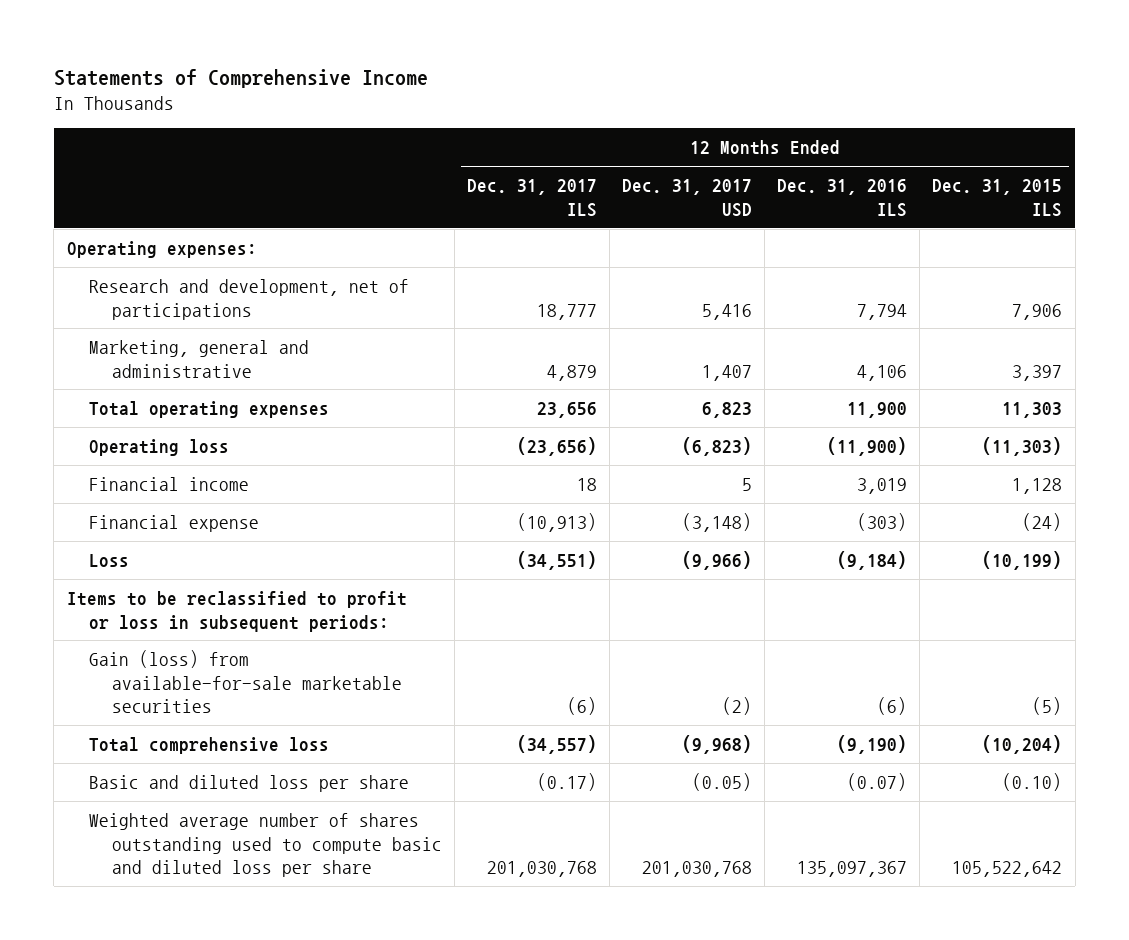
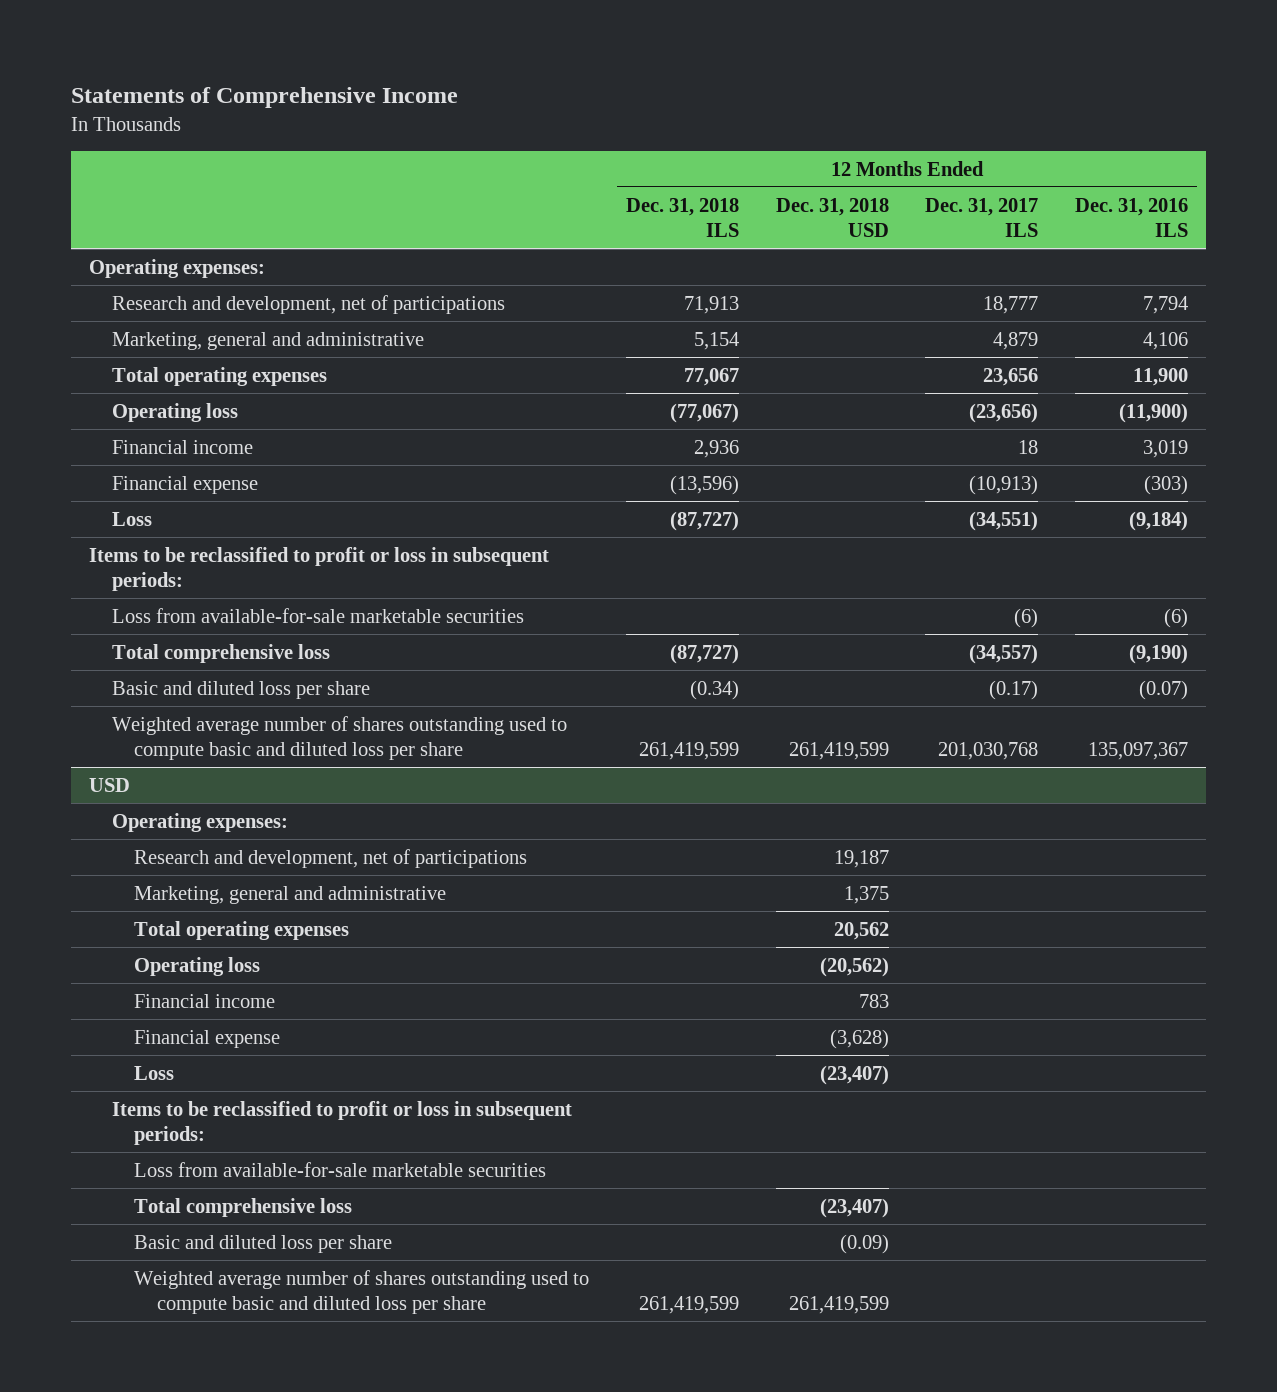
- | 12 Months Ended Dec. 31, 2017 ILS | 12 Months Ended Dec. 31, 2017 USD | 12 Months Ended Dec. 31, 2016 ILS | 12 Months Ended Dec. 31, 2015 ILS
+ | 12 Months Ended Dec. 31, 2018 ILS | 12 Months Ended Dec. 31, 2018 USD | 12 Months Ended Dec. 31, 2017 ILS | 12 Months Ended Dec. 31, 2016 ILS
- Gain (loss) from available-for-sale marketable securities | (6) | (2) | (6) | (5)
+ Loss from available-for-sale marketable securities | | | (6) | (6)
+ USD
+ Operating expenses:
+ Research and development, net of participations | | 19,187 | |
+ Marketing, general and administrative | | 1,375 | |
+ Total operating expenses | | 20,562 | |
+ Operating loss | | (20,562) | |
+ Financial income | | 783 | |
+ Financial expense | | (3,628) | |
+ Loss | | (23,407) | |
+ Items to be reclassified to profit or loss in subsequent periods:
+ Loss from available-for-sale marketable securities
+ Total comprehensive loss | | (23,407) | |
+ Basic and diluted loss per share | | (0.09) | |
+ Weighted average number of shares outstanding used to compute basic and diluted loss per share | 261,419,599 | 261,419,599 | |

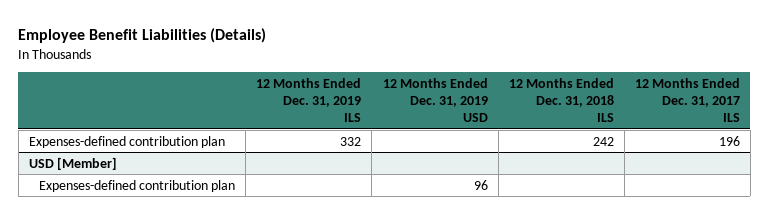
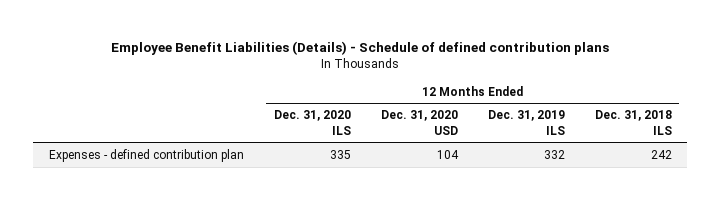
- Employee Benefit Liabilities (Details)
+ Employee Benefit Liabilities (Details) - Schedule of defined contribution plans
- | 12 Months Ended Dec. 31, 2019 ILS | 12 Months Ended Dec. 31, 2019 USD | 12 Months Ended Dec. 31, 2018 ILS | 12 Months Ended Dec. 31, 2017 ILS
+ | 12 Months Ended Dec. 31, 2020 ILS | 12 Months Ended Dec. 31, 2020 USD | 12 Months Ended Dec. 31, 2019 ILS | 12 Months Ended Dec. 31, 2018 ILS
- Expenses-defined contribution plan | 332 | | 242 | 196
- USD [Member]
- Expenses-defined contribution plan | | 96 | |
+ Expenses - defined contribution plan | 335 | 104 | 332 | 242

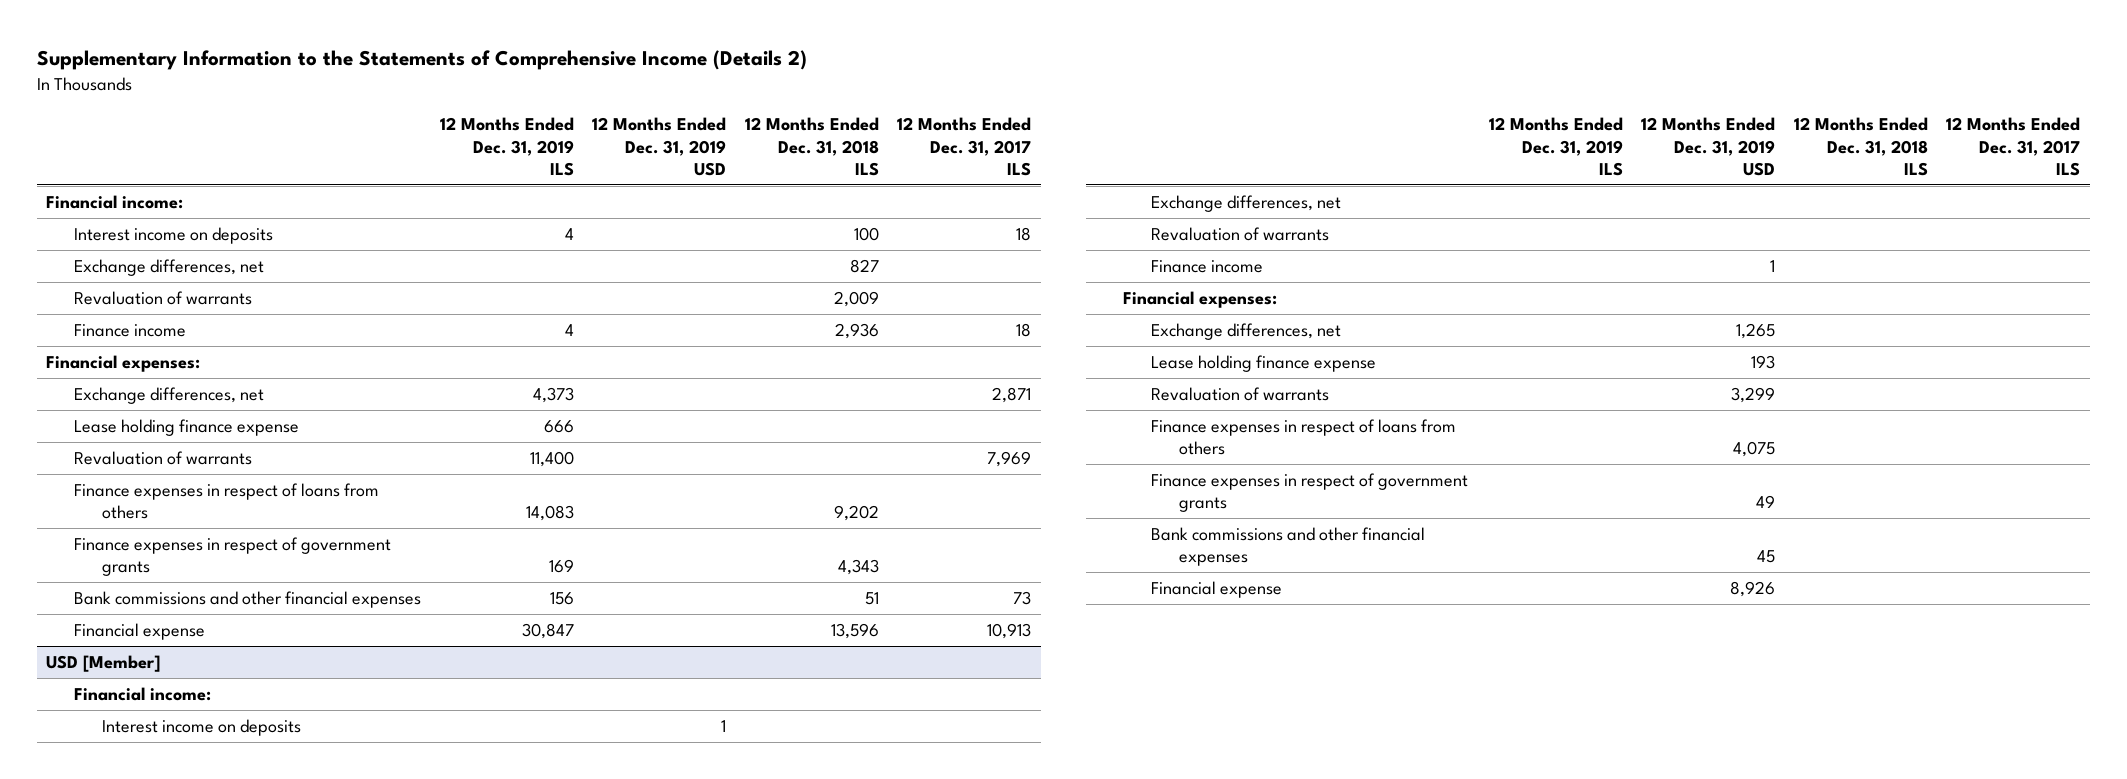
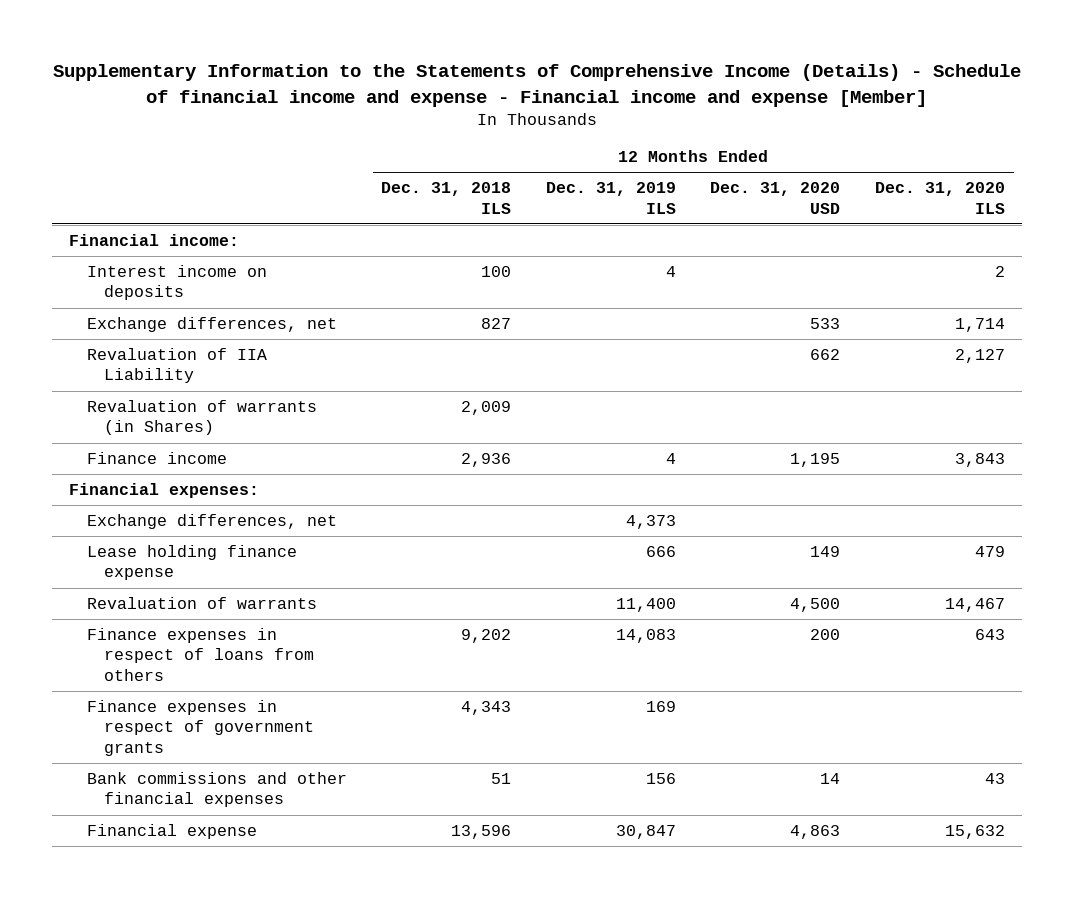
- Supplementary Information to the Statements of Comprehensive Income (Details 2)
+ Supplementary Information to the Statements of Comprehensive Income (Details) - Schedule of financial income and expense - Financial income and expense [Member]
- | 12 Months Ended Dec. 31, 2019 ILS | 12 Months Ended Dec. 31, 2019 USD | 12 Months Ended Dec. 31, 2018 ILS | 12 Months Ended Dec. 31, 2017 ILS
+ | 12 Months Ended Dec. 31, 2018 ILS | 12 Months Ended Dec. 31, 2019 ILS | 12 Months Ended Dec. 31, 2020 USD | 12 Months Ended Dec. 31, 2020 ILS
- Revaluation of warrants | | | 2,009 |
+ Revaluation of IIA Liability | | | 662 | 2,127
+ Revaluation of warrants (in Shares) | 2,009 | | |
- USD [Member]
- Financial income:
- Interest income on deposits | | 1 | |
- Exchange differences, net
- Revaluation of warrants
- Finance income | | 1 | |
- Financial expenses:
- Exchange differences, net | | 1,265 | |
- Lease holding finance expense | | 193 | |
- Revaluation of warrants | | 3,299 | |
- Finance expenses in respect of loans from others | | 4,075 | |
- Finance expenses in respect of government grants | | 49 | |
- Bank commissions and other financial expenses | | 45 | |
- Financial expense | | 8,926 | |

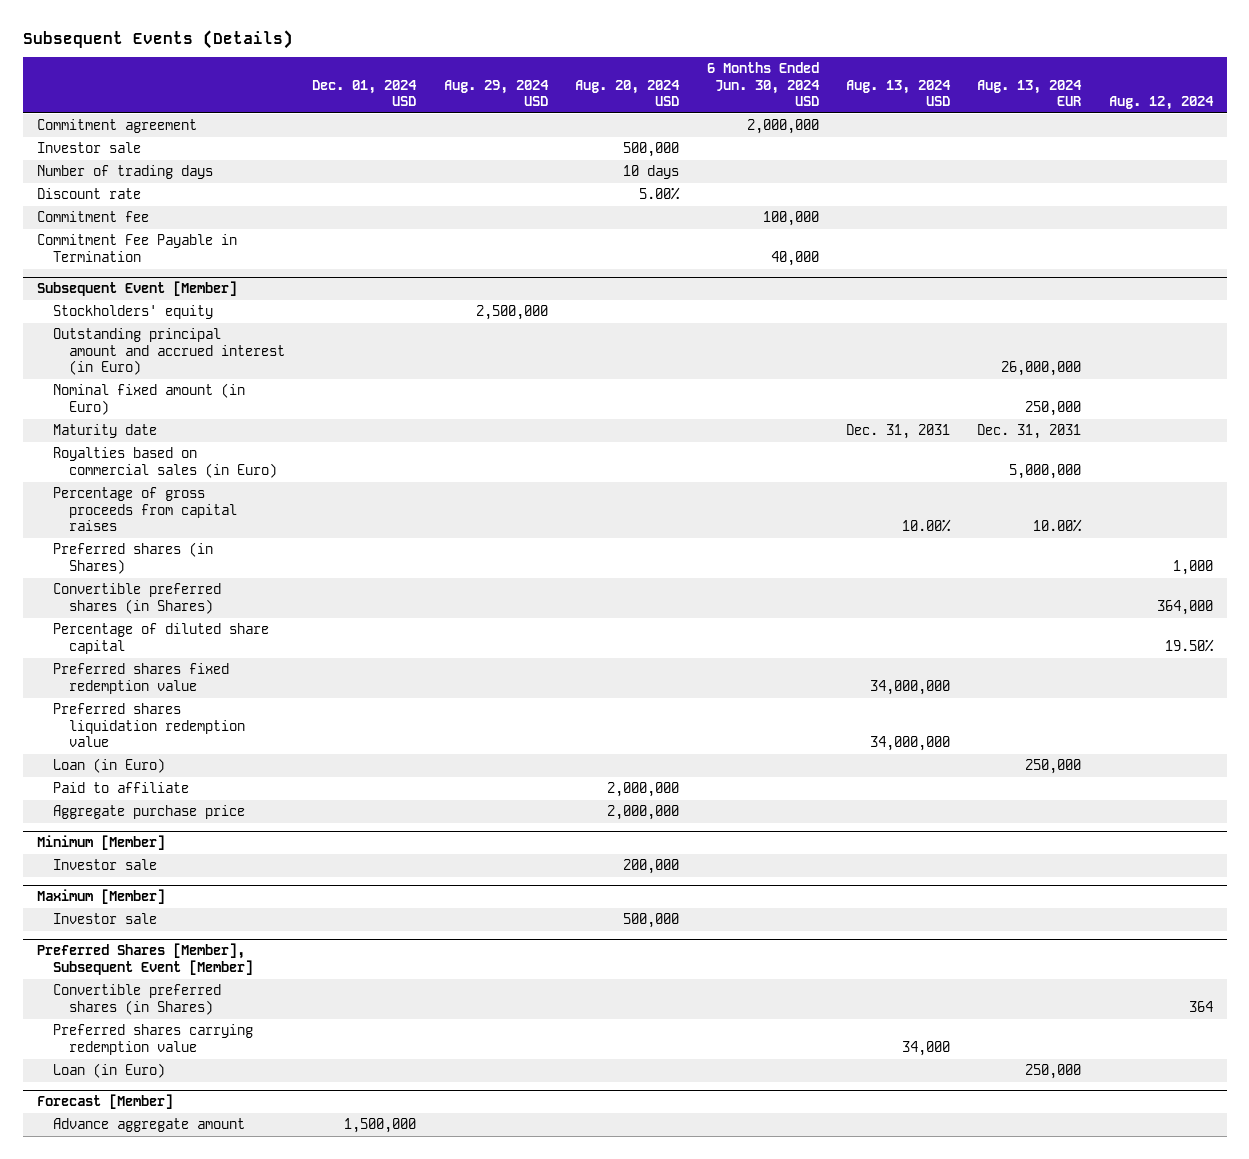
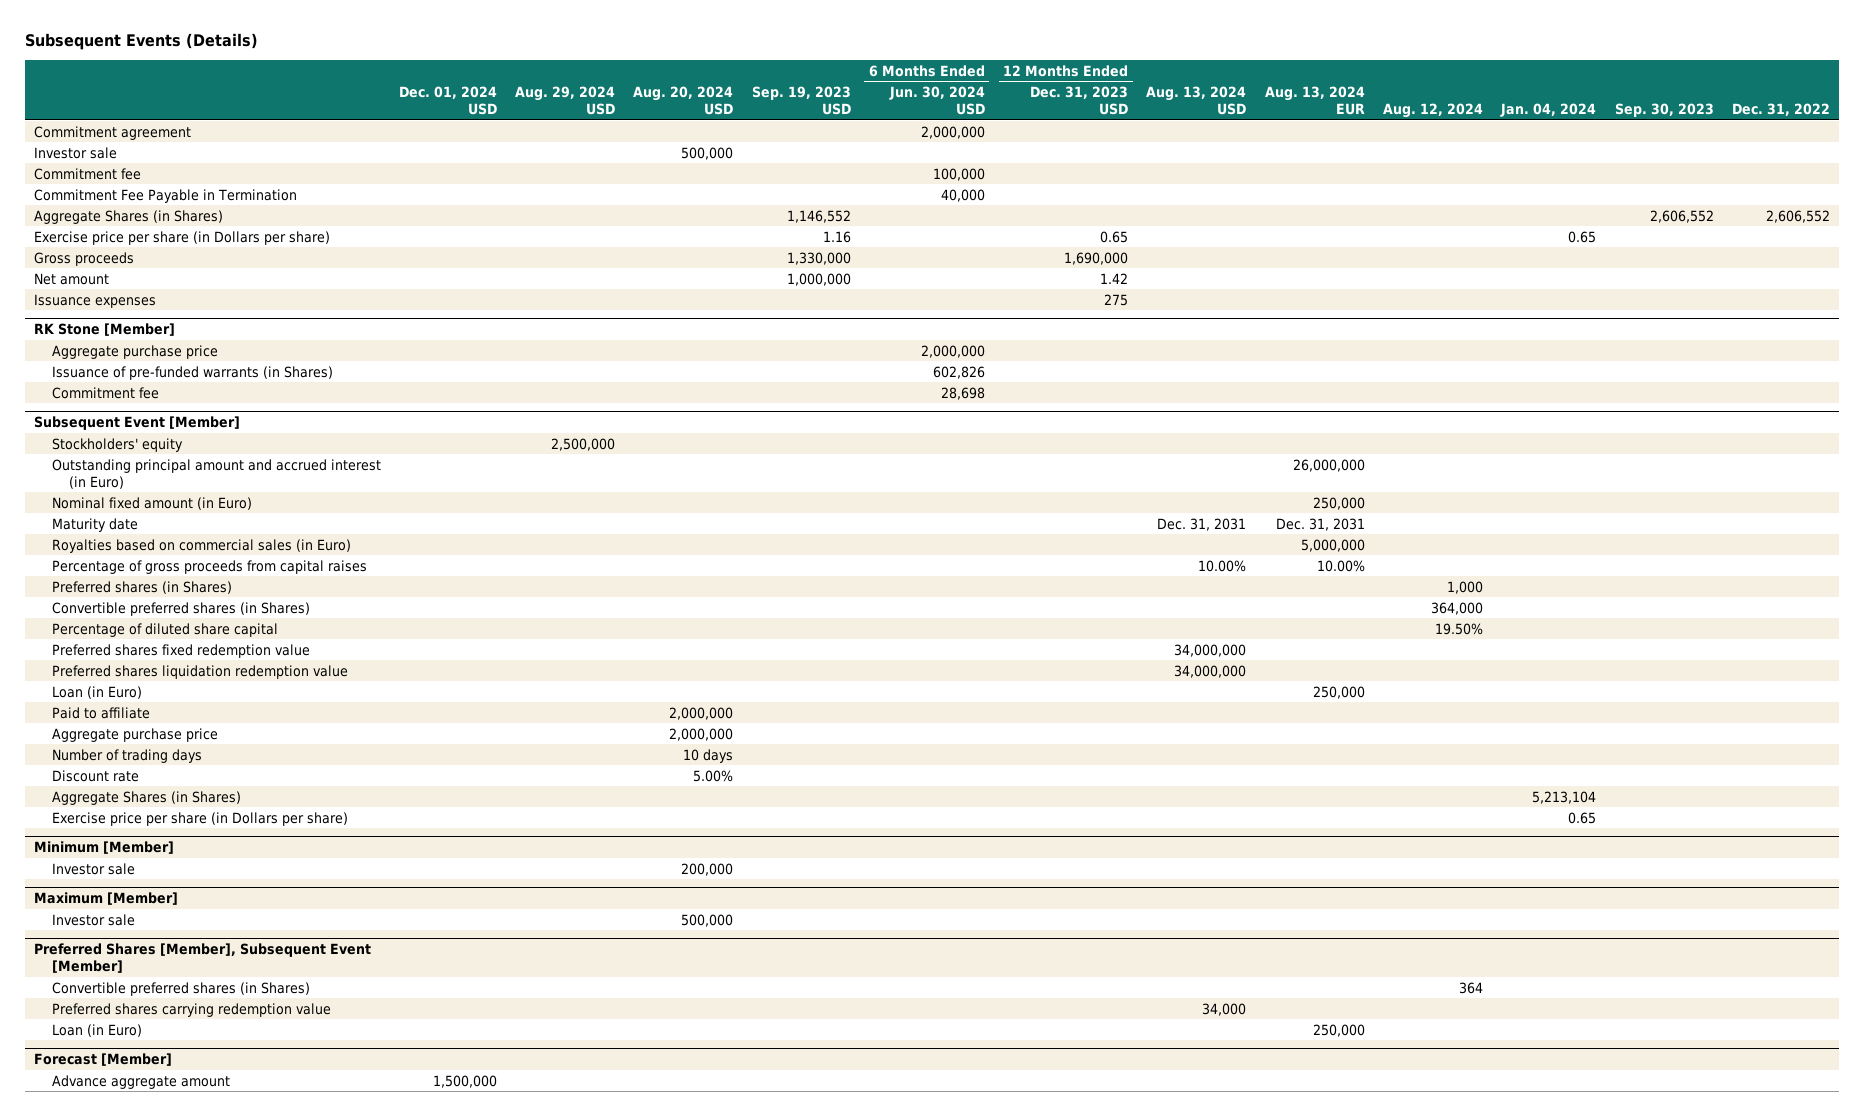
- | Dec. 01, 2024 USD | Aug. 29, 2024 USD | Aug. 20, 2024 USD | 6 Months Ended Jun. 30, 2024 USD | Aug. 13, 2024 USD | Aug. 13, 2024 EUR | Aug. 12, 2024
+ | Dec. 01, 2024 USD | Aug. 29, 2024 USD | Aug. 20, 2024 USD | Sep. 19, 2023 USD | 6 Months Ended Jun. 30, 2024 USD | 12 Months Ended Dec. 31, 2023 USD | Aug. 13, 2024 USD | Aug. 13, 2024 EUR | Aug. 12, 2024 | Jan. 04, 2024 | Sep. 30, 2023 | Dec. 31, 2022
- Number of trading days | | | 10 days | | | |
- Discount rate | | | 5.00% | | | |
+ Aggregate Shares (in Shares) | | | | 1,146,552 | | | | | | | 2,606,552 | 2,606,552
+ Exercise price per share (in Dollars per share) | | | | 1.16 | | 0.65 | | | | 0.65 | |
+ Gross proceeds | | | | 1,330,000 | | 1,690,000 | | | | | |
+ Net amount | | | | 1,000,000 | | 1.42 | | | | | |
+ Issuance expenses | | | | | | 275 | | | | | |
+ RK Stone [Member]
+ Aggregate purchase price | | | | | 2,000,000 | | | | | | |
+ Issuance of pre-funded warrants (in Shares) | | | | | 602,826 | | | | | | |
+ Commitment fee | | | | | 28,698 | | | | | | |
@ Subsequent Event [Member]
+ Number of trading days | | | 10 days | | | | | | | | |
+ Discount rate | | | 5.00% | | | | | | | | |
+ Aggregate Shares (in Shares) | | | | | | | | | | 5,213,104 | |
+ Exercise price per share (in Dollars per share) | | | | | | | | | | 0.65 | |

